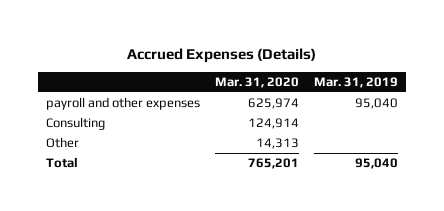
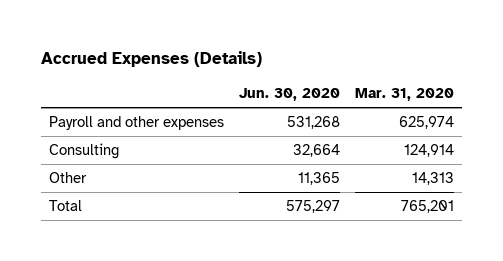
- | Mar. 31, 2020 | Mar. 31, 2019
+ | Jun. 30, 2020 | Mar. 31, 2020
- payroll and other expenses | 625,974 | 95,040
+ Payroll and other expenses | 531,268 | 625,974

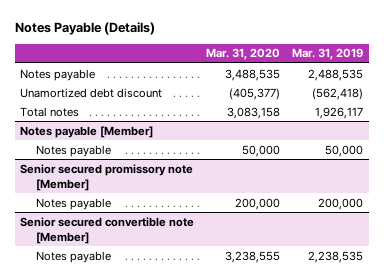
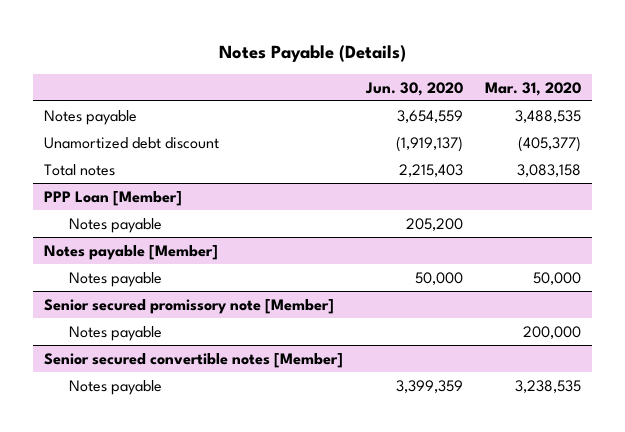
- | Mar. 31, 2020 | Mar. 31, 2019
+ | Jun. 30, 2020 | Mar. 31, 2020
+ PPP Loan [Member]
+ Notes payable | 205,200 |
- Senior secured convertible note [Member]
- Notes payable | 3,238,555 | 2,238,535
+ Senior secured convertible notes [Member]
+ Notes payable | 3,399,359 | 3,238,535

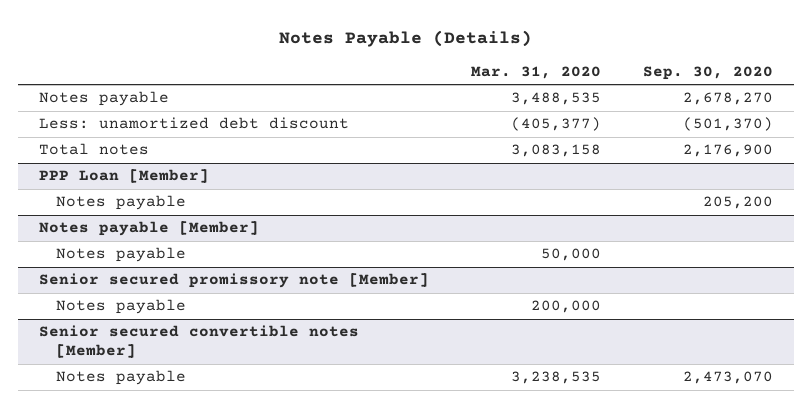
- | Jun. 30, 2020 | Mar. 31, 2020
+ | Mar. 31, 2020 | Sep. 30, 2020
- Unamortized debt discount | (1,919,137) | (405,377)
+ Less: unamortized debt discount | (405,377) | (501,370)

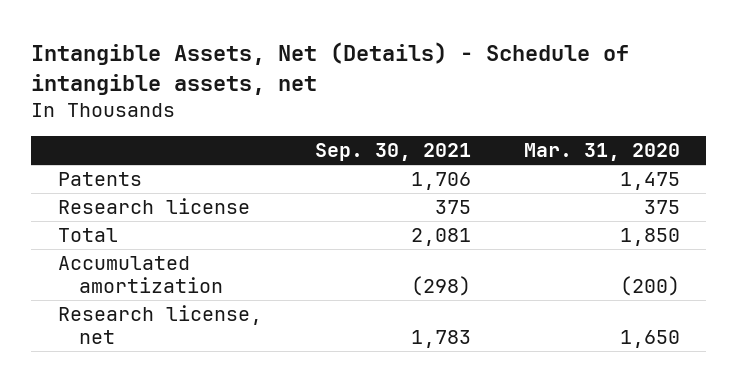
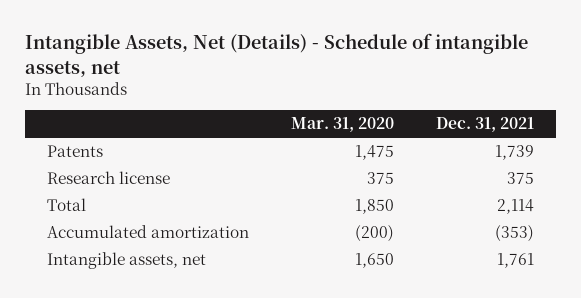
- | Sep. 30, 2021 | Mar. 31, 2020
+ | Mar. 31, 2020 | Dec. 31, 2021
- Research license, net | 1,783 | 1,650
+ Intangible assets, net | 1,650 | 1,761

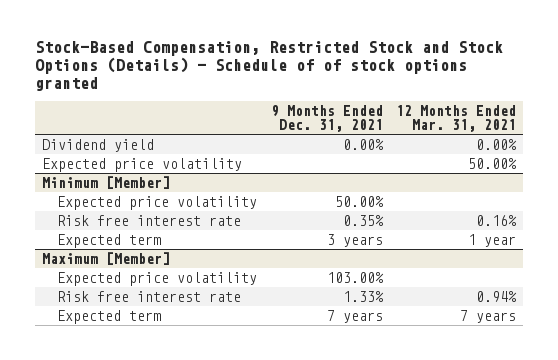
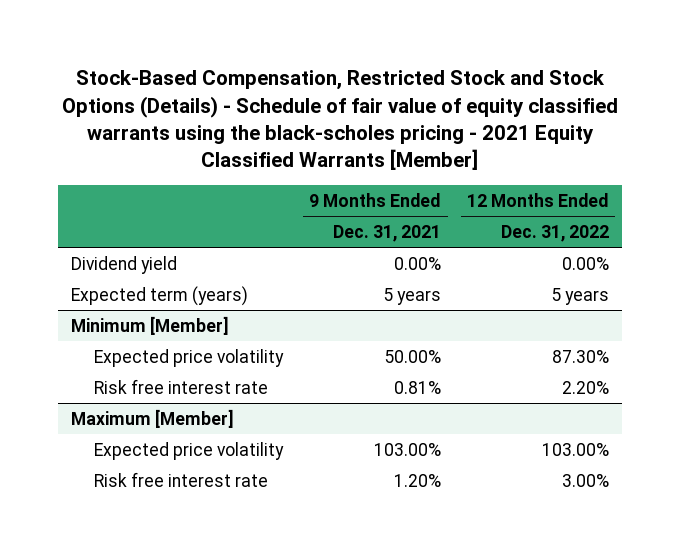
- Stock-Based Compensation, Restricted Stock and Stock Options (Details) - Schedule of of stock options granted
+ Stock-Based Compensation, Restricted Stock and Stock Options (Details) - Schedule of fair value of equity classified warrants using the black-scholes pricing - 2021 Equity Classified Warrants [Member]
- | 9 Months Ended Dec. 31, 2021 | 12 Months Ended Mar. 31, 2021
+ | 9 Months Ended Dec. 31, 2021 | 12 Months Ended Dec. 31, 2022
- Expected price volatility | | 50.00%
+ Expected term (years) | 5 years | 5 years
@ Minimum [Member]
- Risk free interest rate | 0.35% | 0.16%
- Expected term | 3 years | 1 year
+ Risk free interest rate | 0.81% | 2.20%
@ Maximum [Member]
- Risk free interest rate | 1.33% | 0.94%
- Expected term | 7 years | 7 years
+ Risk free interest rate | 1.20% | 3.00%

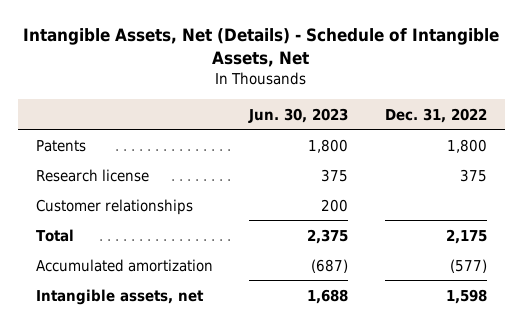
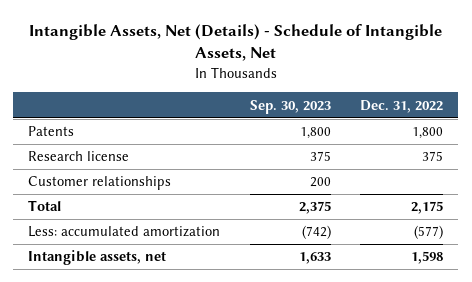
- | Jun. 30, 2023 | Dec. 31, 2022
+ | Sep. 30, 2023 | Dec. 31, 2022
- Accumulated amortization | (687) | (577)
+ Less: accumulated amortization | (742) | (577)

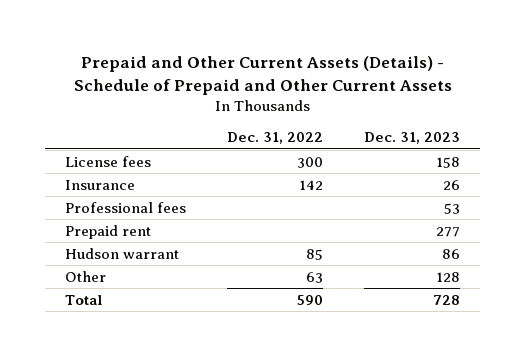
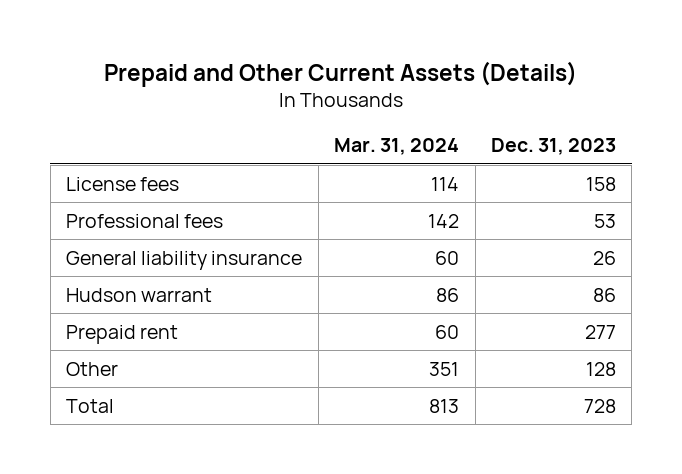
- Prepaid and Other Current Assets (Details) - Schedule of Prepaid and Other Current Assets
+ Prepaid and Other Current Assets (Details)
- | Dec. 31, 2022 | Dec. 31, 2023
+ | Mar. 31, 2024 | Dec. 31, 2023
- Insurance | 142 | 26
+ General liability insurance | 60 | 26
moved down: Prepaid rent | 60 | 277

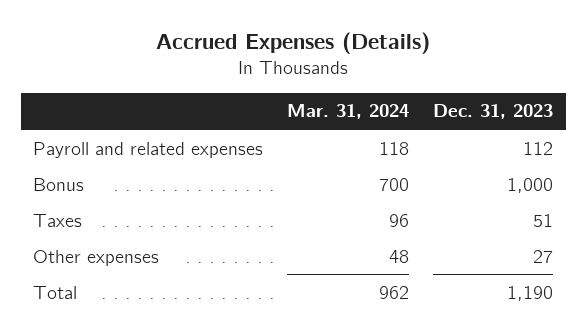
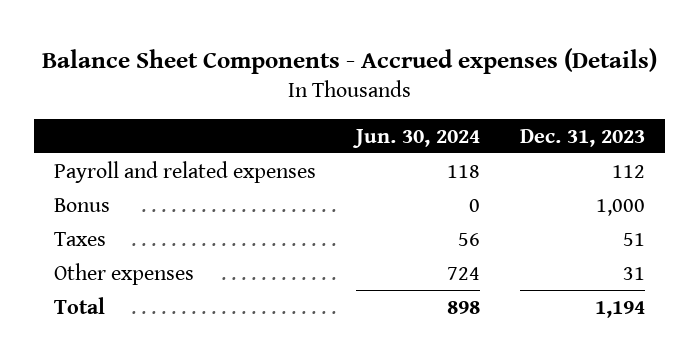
- Accrued Expenses (Details)
+ Balance Sheet Components - Accrued expenses (Details)
- | Mar. 31, 2024 | Dec. 31, 2023
+ | Jun. 30, 2024 | Dec. 31, 2023
- Other expenses | 48 | 27
- Total | 962 | 1,190
+ Other expenses | 724 | 31
+ Total | 898 | 1,194

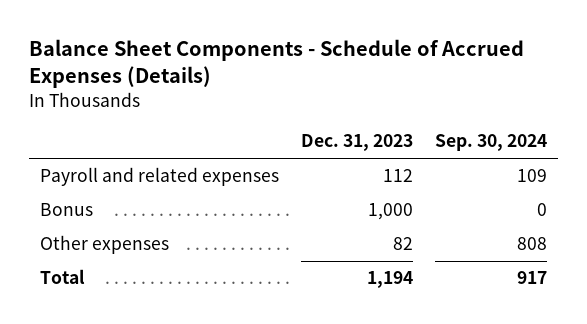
- Balance Sheet Components - Accrued expenses (Details)
+ Balance Sheet Components - Schedule of Accrued Expenses (Details)
- | Jun. 30, 2024 | Dec. 31, 2023
+ | Dec. 31, 2023 | Sep. 30, 2024
- Taxes | 56 | 51
- Other expenses | 724 | 31
+ Other expenses | 82 | 808

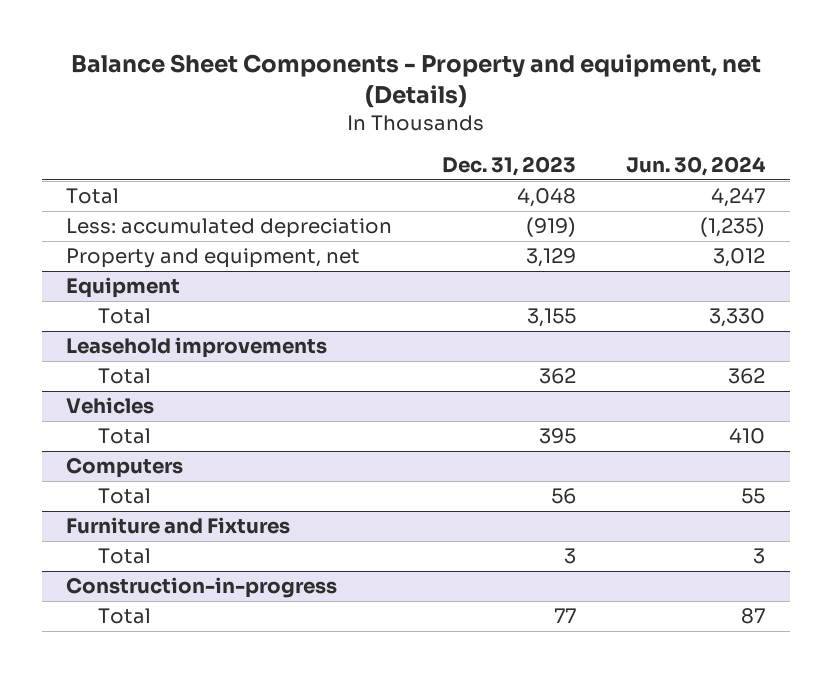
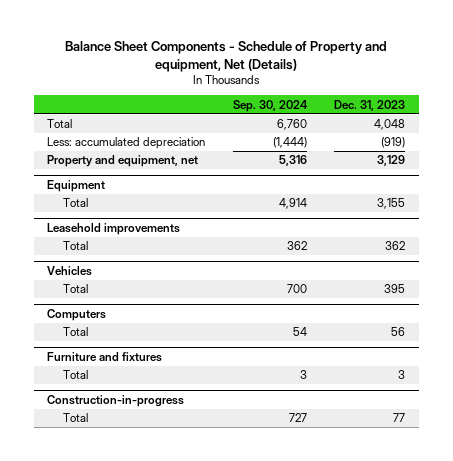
- Balance Sheet Components - Property and equipment, net (Details)
+ Balance Sheet Components - Schedule of Property and equipment, Net (Details)
- | Dec. 31, 2023 | Jun. 30, 2024
+ | Sep. 30, 2024 | Dec. 31, 2023
- Furniture and Fixtures
+ Furniture and fixtures

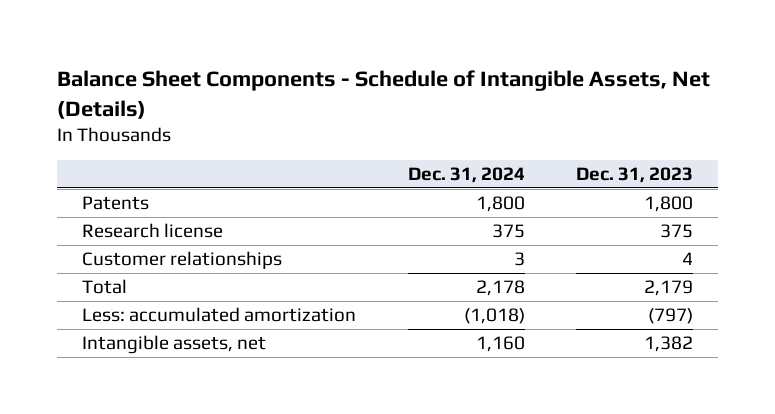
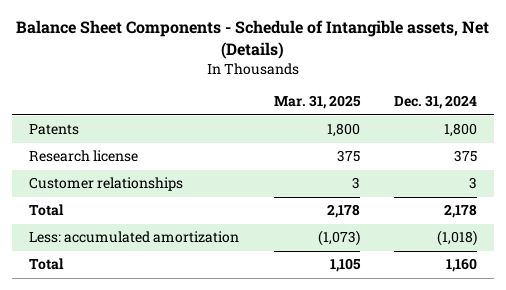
- Balance Sheet Components - Schedule of Intangible Assets, Net (Details)
+ Balance Sheet Components - Schedule of Intangible assets, Net (Details)
- | Dec. 31, 2024 | Dec. 31, 2023
+ | Mar. 31, 2025 | Dec. 31, 2024
- Intangible assets, net | 1,160 | 1,382
+ Total | 1,105 | 1,160

